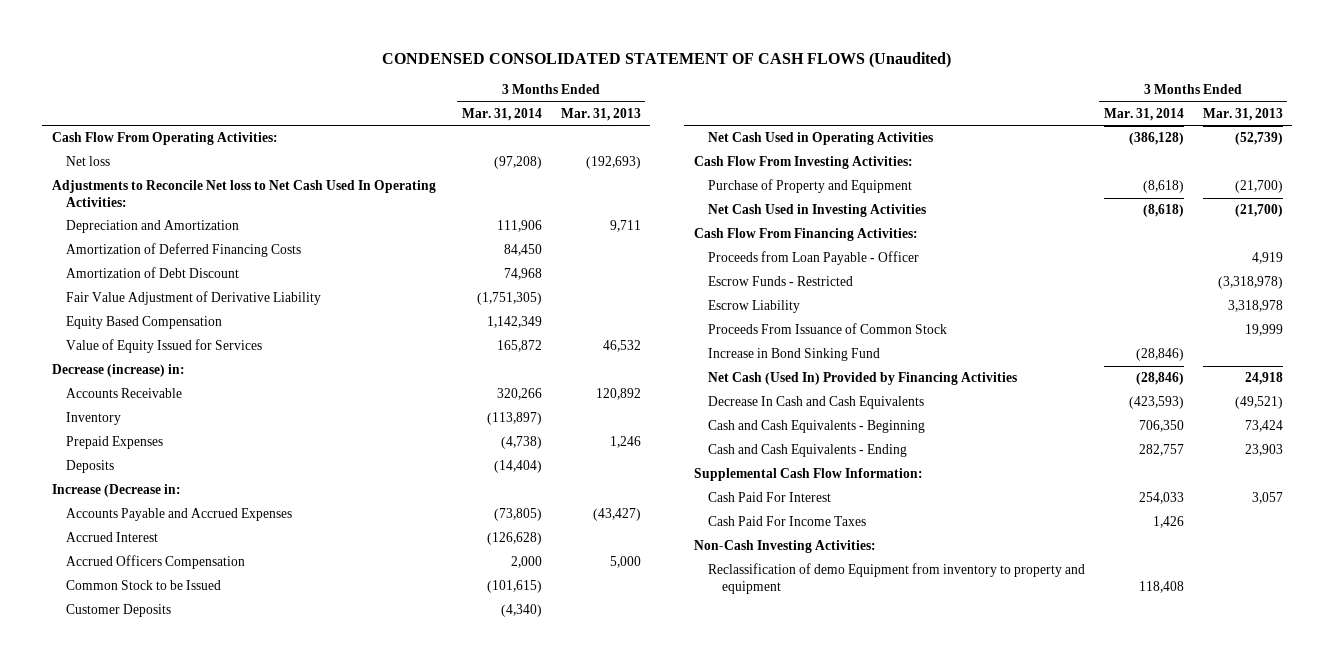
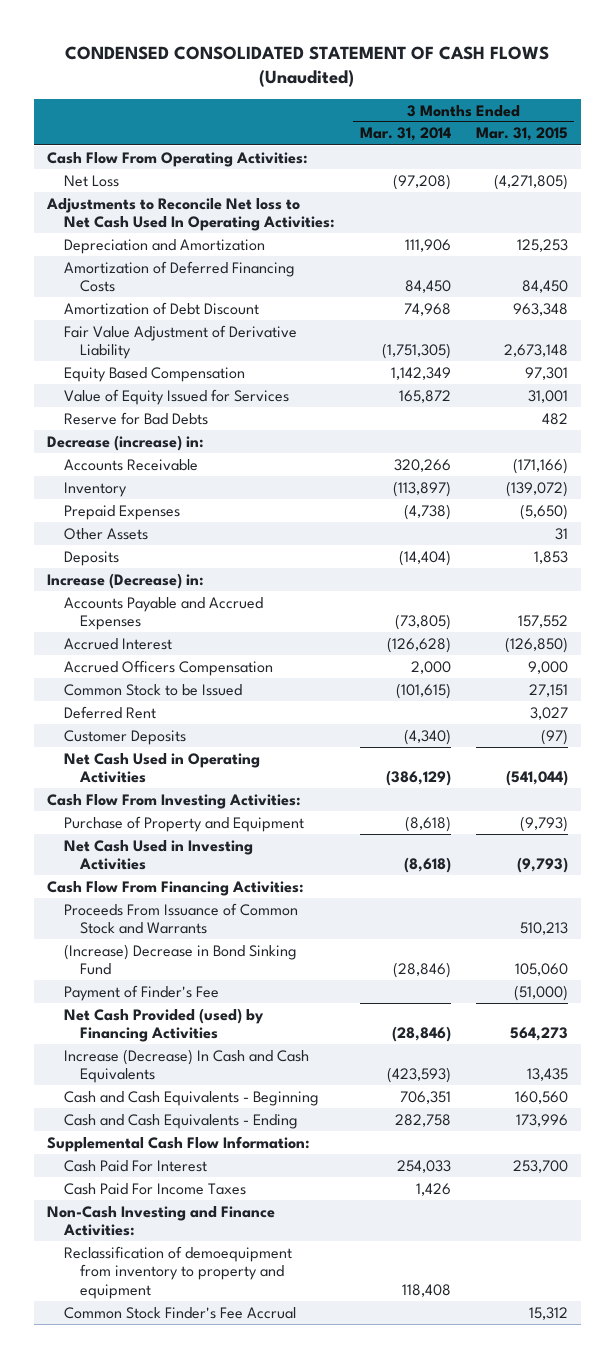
- | 3 Months Ended Mar. 31, 2014 | 3 Months Ended Mar. 31, 2013
+ | 3 Months Ended Mar. 31, 2014 | 3 Months Ended Mar. 31, 2015
- Net loss | (97,208) | (192,693)
+ Net Loss | (97,208) | (4,271,805)
+ Reserve for Bad Debts | | 482
+ Other Assets | | 31
- Increase (Decrease in:
+ Increase (Decrease) in:
+ Deferred Rent | | 3,027
- Net Cash Used in Operating Activities | (386,128) | (52,739)
+ Net Cash Used in Operating Activities | (386,129) | (541,044)
- Proceeds from Loan Payable - Officer | | 4,919
- Escrow Funds - Restricted | | (3,318,978)
- Escrow Liability | | 3,318,978
- Proceeds From Issuance of Common Stock | | 19,999
- Increase in Bond Sinking Fund | (28,846) |
- Net Cash (Used In) Provided by Financing Activities | (28,846) | 24,918
- Decrease In Cash and Cash Equivalents | (423,593) | (49,521)
- Cash and Cash Equivalents - Beginning | 706,350 | 73,424
- Cash and Cash Equivalents - Ending | 282,757 | 23,903
+ Proceeds From Issuance of Common Stock and Warrants | | 510,213
+ (Increase) Decrease in Bond Sinking Fund | (28,846) | 105,060
+ Payment of Finder's Fee | | (51,000)
+ Net Cash Provided (used) by Financing Activities | (28,846) | 564,273
+ Increase (Decrease) In Cash and Cash Equivalents | (423,593) | 13,435
+ Cash and Cash Equivalents - Beginning | 706,351 | 160,560
+ Cash and Cash Equivalents - Ending | 282,758 | 173,996
- Non-Cash Investing Activities:
- Reclassification of demo Equipment from inventory to property and equipment | 118,408 |
+ Non-Cash Investing and Finance Activities:
+ Reclassification of demoequipment from inventory to property and equipment | 118,408 |
+ Common Stock Finder's Fee Accrual | | 15,312

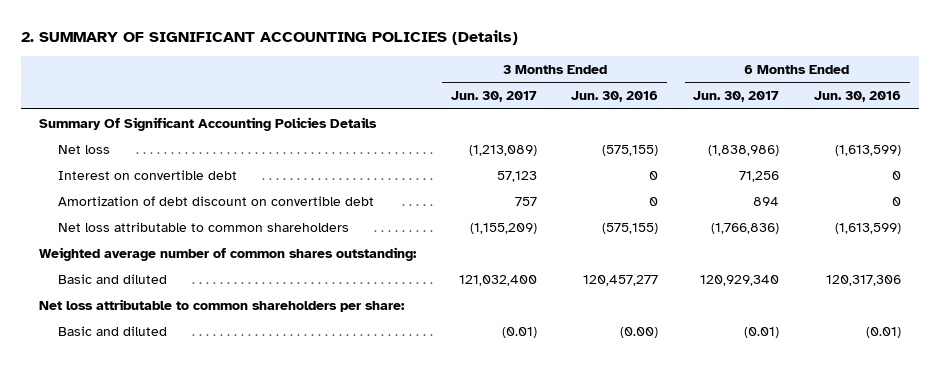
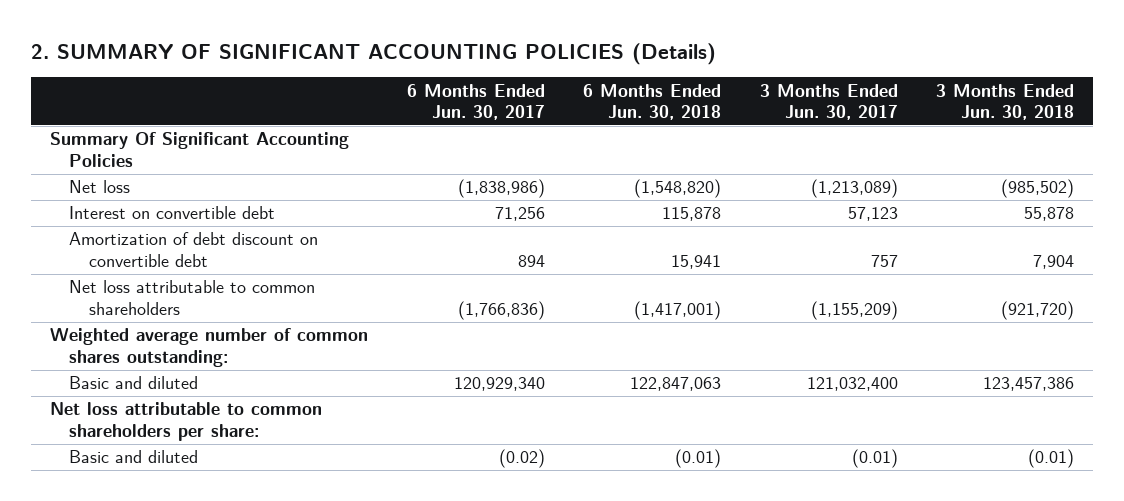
- | 3 Months Ended Jun. 30, 2017 | 3 Months Ended Jun. 30, 2016 | 6 Months Ended Jun. 30, 2017 | 6 Months Ended Jun. 30, 2016
+ | 6 Months Ended Jun. 30, 2017 | 6 Months Ended Jun. 30, 2018 | 3 Months Ended Jun. 30, 2017 | 3 Months Ended Jun. 30, 2018
- Summary Of Significant Accounting Policies Details
+ Summary Of Significant Accounting Policies
- Basic and diluted | (0.01) | (0.00) | (0.01) | (0.01)
+ Basic and diluted | (0.02) | (0.01) | (0.01) | (0.01)

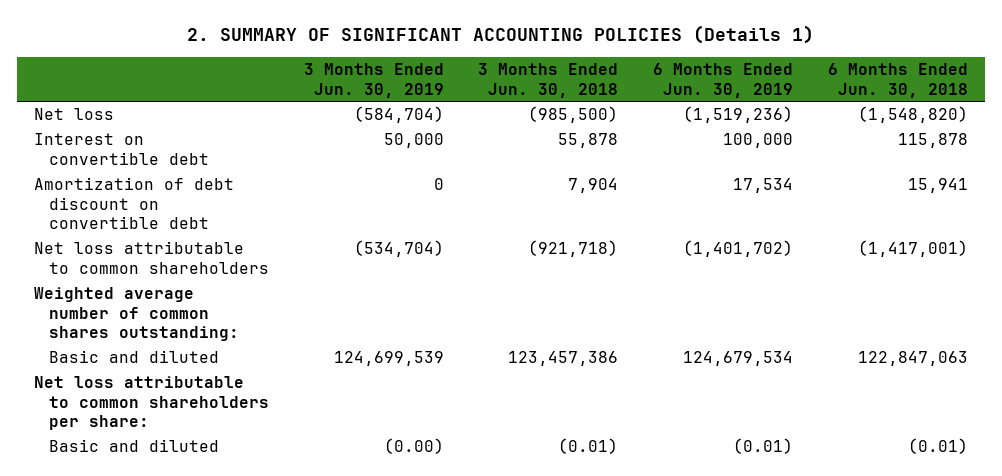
- 2. SUMMARY OF SIGNIFICANT ACCOUNTING POLICIES (Details)
+ 2. SUMMARY OF SIGNIFICANT ACCOUNTING POLICIES (Details 1)
- | 6 Months Ended Jun. 30, 2017 | 6 Months Ended Jun. 30, 2018 | 3 Months Ended Jun. 30, 2017 | 3 Months Ended Jun. 30, 2018
+ | 3 Months Ended Jun. 30, 2019 | 3 Months Ended Jun. 30, 2018 | 6 Months Ended Jun. 30, 2019 | 6 Months Ended Jun. 30, 2018
- Summary Of Significant Accounting Policies
- Net loss | (1,838,986) | (1,548,820) | (1,213,089) | (985,502)
+ Net loss | (584,704) | (985,500) | (1,519,236) | (1,548,820)
- Net loss attributable to common shareholders | (1,766,836) | (1,417,001) | (1,155,209) | (921,720)
+ Net loss attributable to common shareholders | (534,704) | (921,718) | (1,401,702) | (1,417,001)

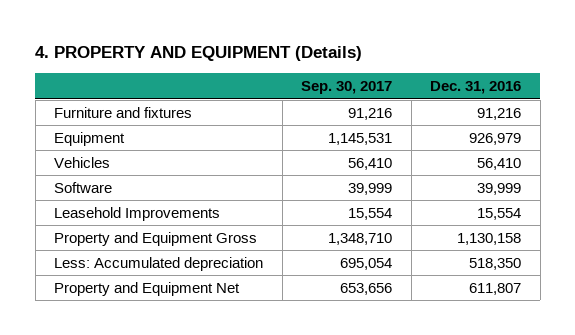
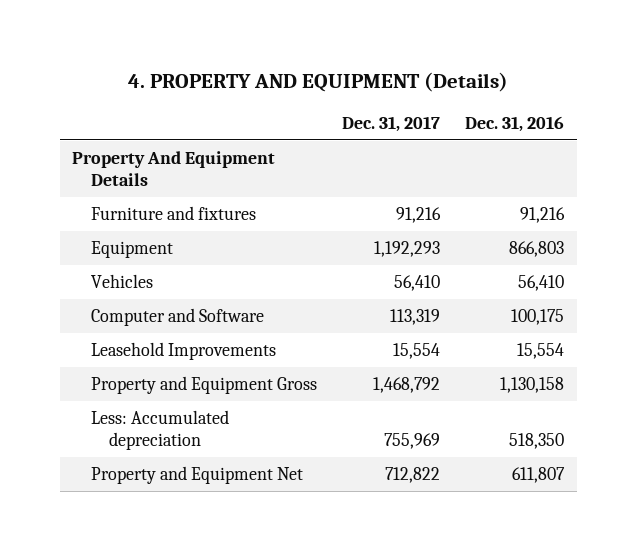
- | Sep. 30, 2017 | Dec. 31, 2016
+ | Dec. 31, 2017 | Dec. 31, 2016
+ Property And Equipment Details
- Equipment | 1,145,531 | 926,979
+ Equipment | 1,192,293 | 866,803
- Software | 39,999 | 39,999
+ Computer and Software | 113,319 | 100,175

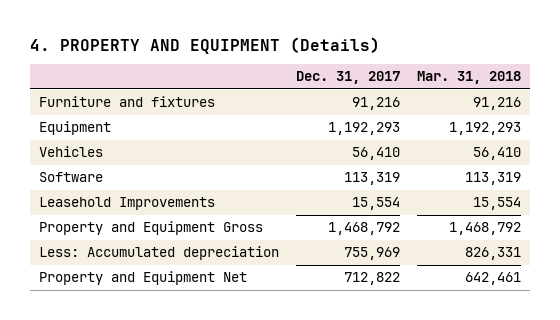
- | Dec. 31, 2017 | Dec. 31, 2016
+ | Dec. 31, 2017 | Mar. 31, 2018
- Property And Equipment Details
- Computer and Software | 113,319 | 100,175
+ Software | 113,319 | 113,319

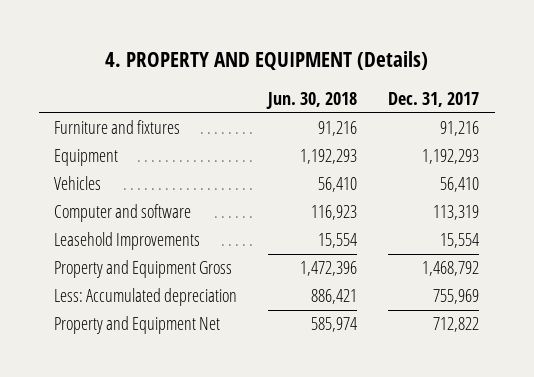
- | Dec. 31, 2017 | Mar. 31, 2018
+ | Jun. 30, 2018 | Dec. 31, 2017
- Software | 113,319 | 113,319
+ Computer and software | 116,923 | 113,319

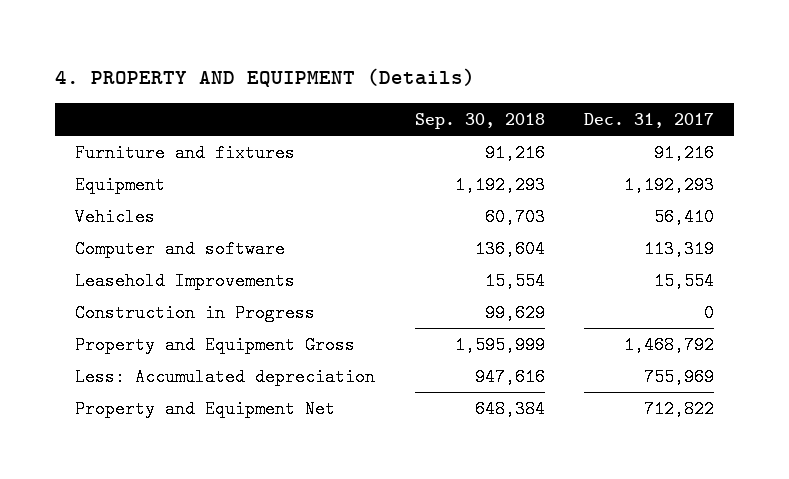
- | Jun. 30, 2018 | Dec. 31, 2017
+ | Sep. 30, 2018 | Dec. 31, 2017
+ Construction in Progress | 99,629 | 0

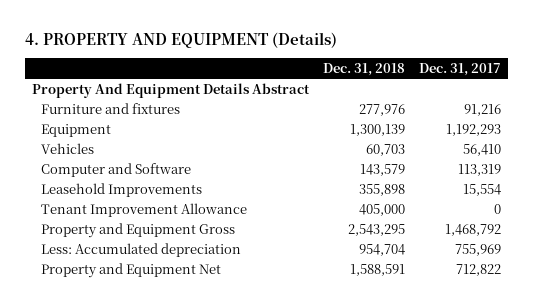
- | Sep. 30, 2018 | Dec. 31, 2017
+ | Dec. 31, 2018 | Dec. 31, 2017
+ Property And Equipment Details Abstract
- Computer and software | 136,604 | 113,319
+ Computer and Software | 143,579 | 113,319
- Construction in Progress | 99,629 | 0
+ Tenant Improvement Allowance | 405,000 | 0

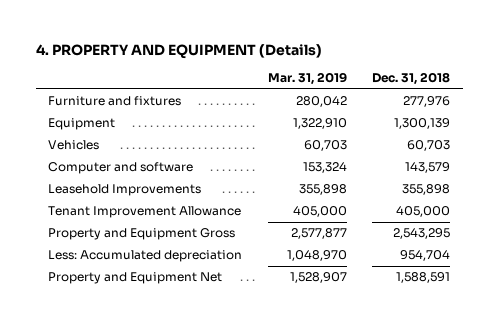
- | Dec. 31, 2018 | Dec. 31, 2017
+ | Mar. 31, 2019 | Dec. 31, 2018
- Property And Equipment Details Abstract
- Computer and Software | 143,579 | 113,319
+ Computer and software | 153,324 | 143,579

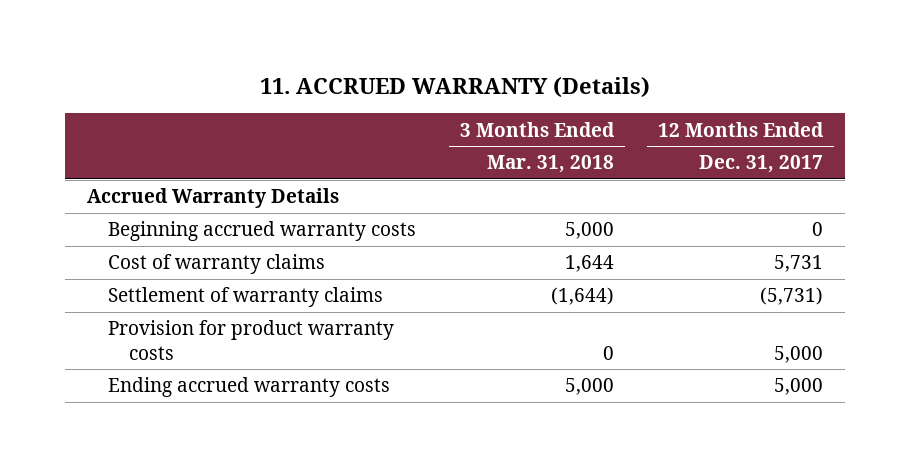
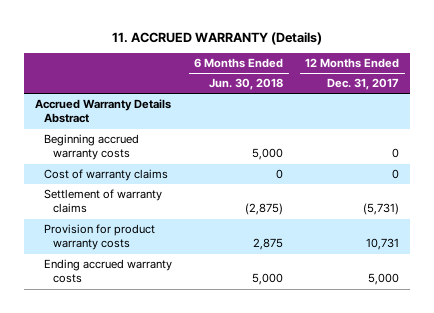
- | 3 Months Ended Mar. 31, 2018 | 12 Months Ended Dec. 31, 2017
+ | 6 Months Ended Jun. 30, 2018 | 12 Months Ended Dec. 31, 2017
- Accrued Warranty Details
+ Accrued Warranty Details Abstract
- Cost of warranty claims | 1,644 | 5,731
+ Cost of warranty claims | 0 | 0
- Provision for product warranty costs | 0 | 5,000
+ Provision for product warranty costs | 2,875 | 10,731

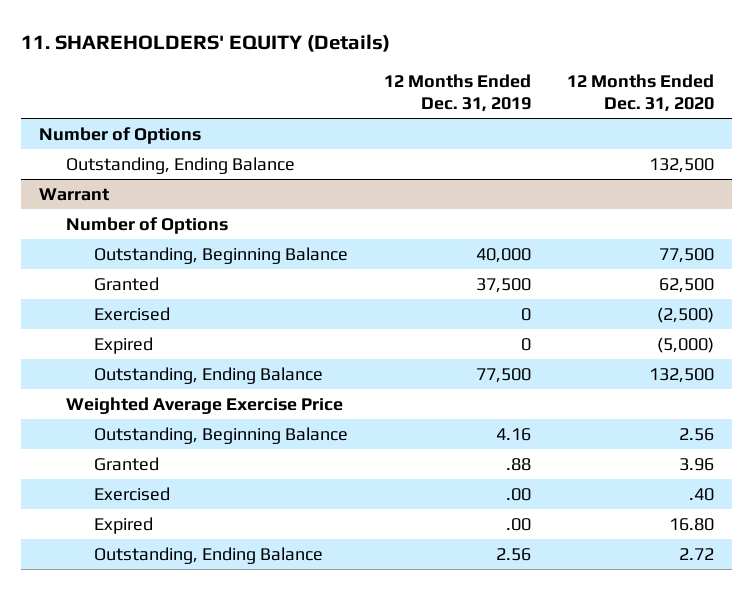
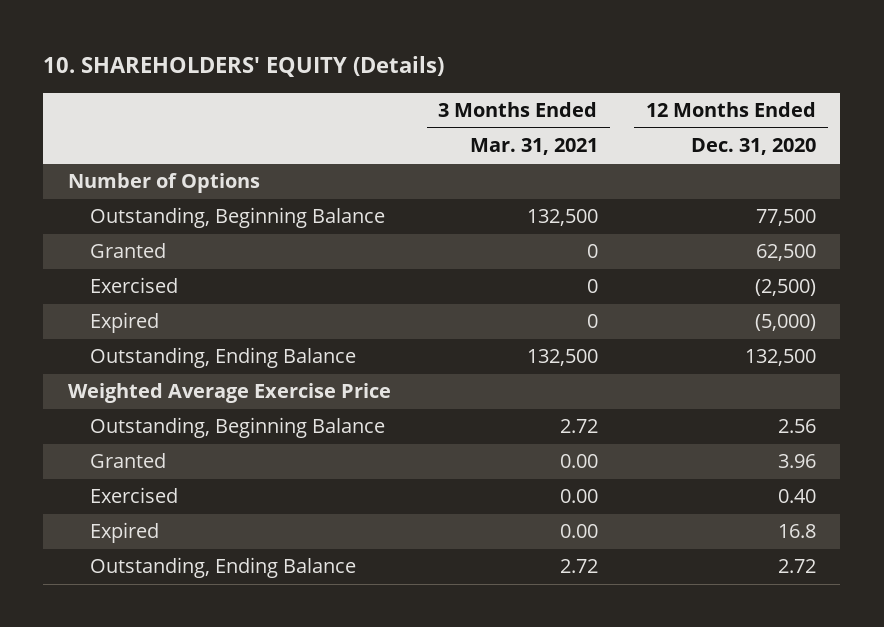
- 11. SHAREHOLDERS' EQUITY (Details)
+ 10. SHAREHOLDERS' EQUITY (Details)
- | 12 Months Ended Dec. 31, 2019 | 12 Months Ended Dec. 31, 2020
+ | 3 Months Ended Mar. 31, 2021 | 12 Months Ended Dec. 31, 2020
- Outstanding, Ending Balance | | 132,500
- Warrant
- Number of Options
- Exercised | .00 | .40
- Expired | .00 | 16.80
+ Exercised | 0.00 | 0.40
+ Expired | 0.00 | 16.8

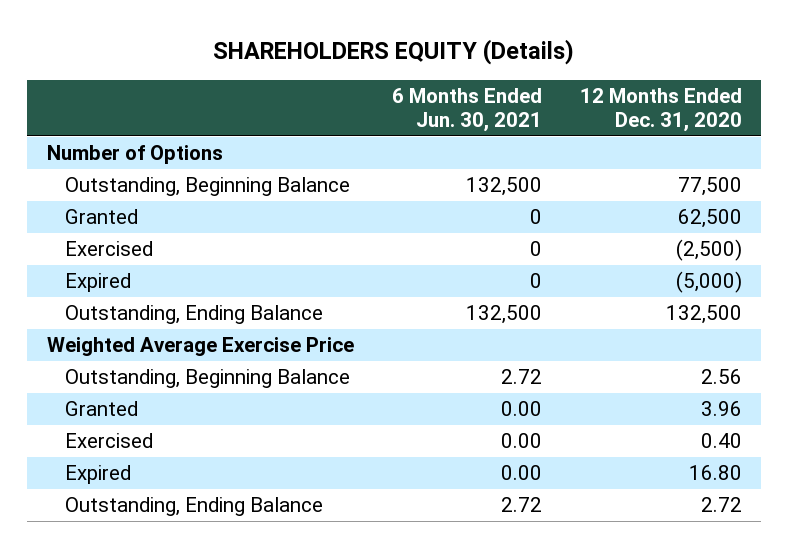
- 10. SHAREHOLDERS' EQUITY (Details)
+ SHAREHOLDERS EQUITY (Details)
- | 3 Months Ended Mar. 31, 2021 | 12 Months Ended Dec. 31, 2020
+ | 6 Months Ended Jun. 30, 2021 | 12 Months Ended Dec. 31, 2020
- Expired | 0.00 | 16.8
+ Expired | 0.00 | 16.80

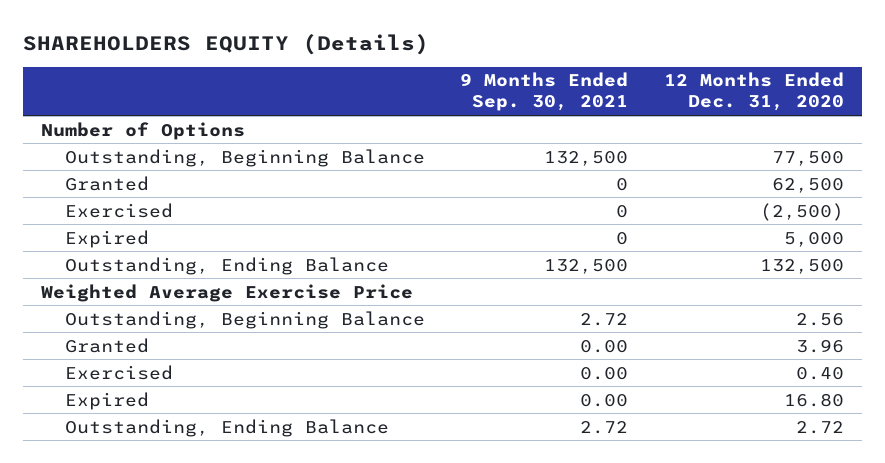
- | 6 Months Ended Jun. 30, 2021 | 12 Months Ended Dec. 31, 2020
+ | 9 Months Ended Sep. 30, 2021 | 12 Months Ended Dec. 31, 2020
- Expired | 0 | (5,000)
+ Expired | 0 | 5,000

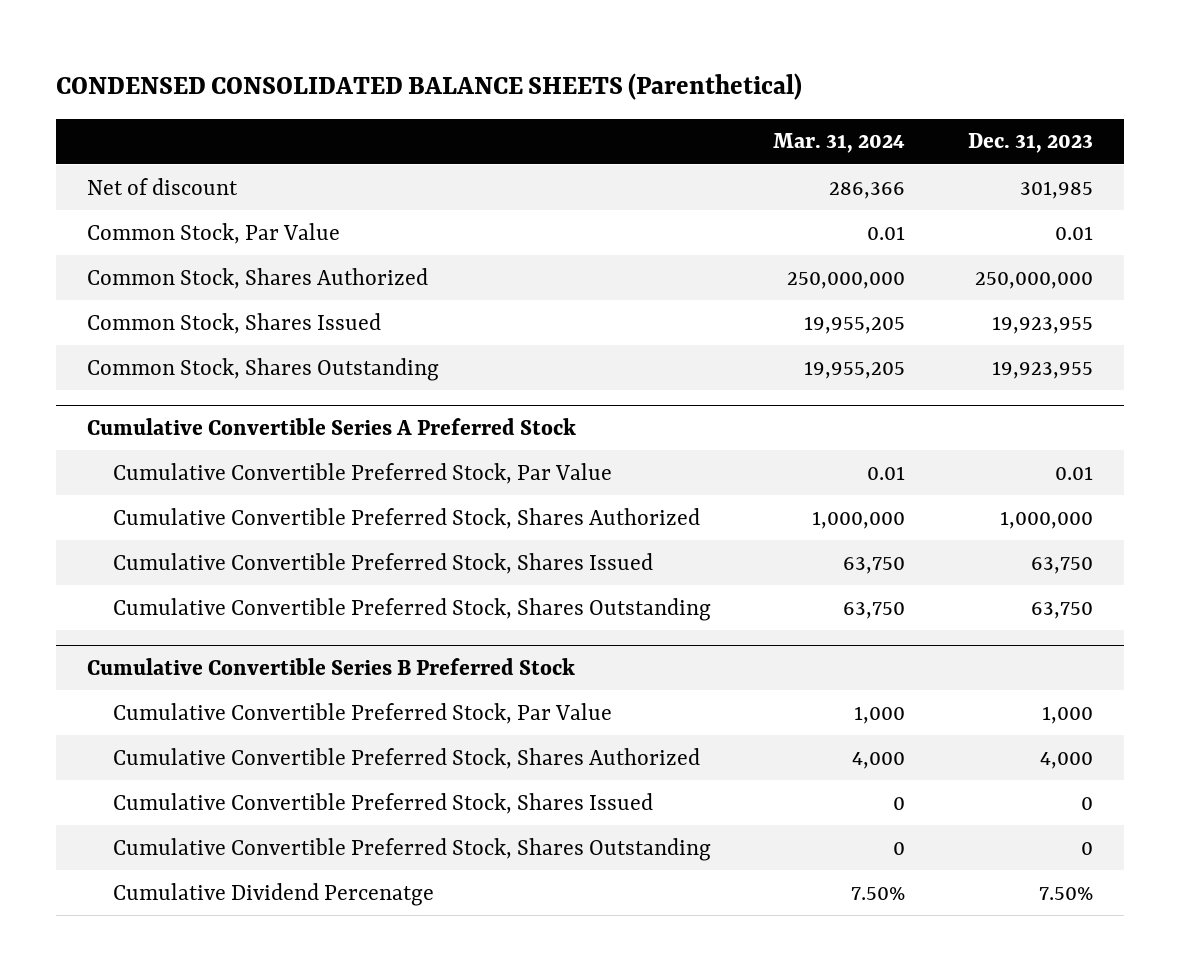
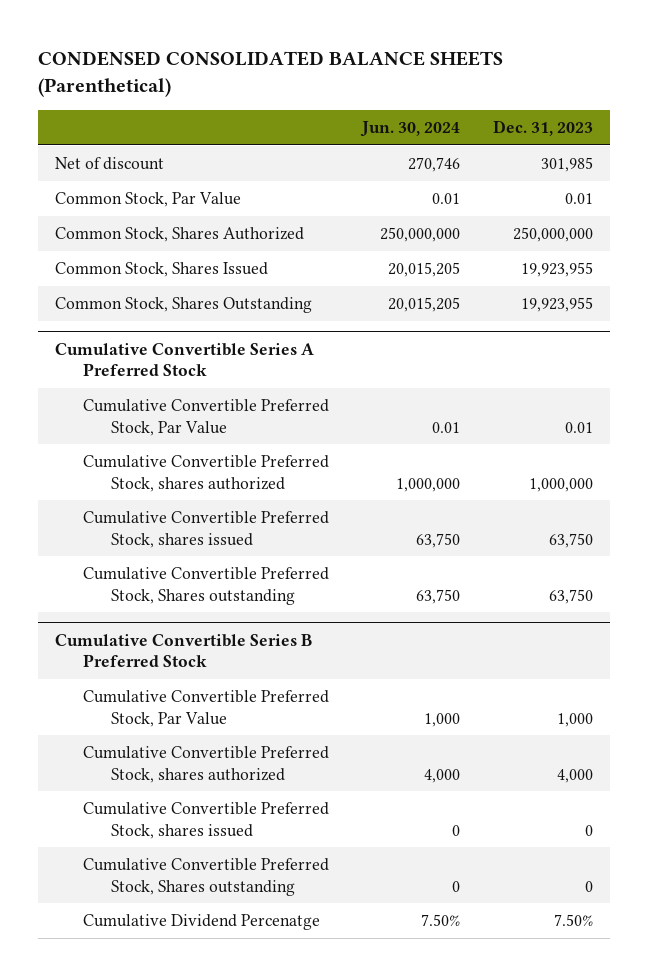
- | Mar. 31, 2024 | Dec. 31, 2023
+ | Jun. 30, 2024 | Dec. 31, 2023
@ Cumulative Convertible Series A Preferred Stock
- Cumulative Convertible Preferred Stock, Shares Authorized | 1,000,000 | 1,000,000
- Cumulative Convertible Preferred Stock, Shares Issued | 63,750 | 63,750
- Cumulative Convertible Preferred Stock, Shares Outstanding | 63,750 | 63,750
+ Cumulative Convertible Preferred Stock, shares authorized | 1,000,000 | 1,000,000
+ Cumulative Convertible Preferred Stock, shares issued | 63,750 | 63,750
+ Cumulative Convertible Preferred Stock, Shares outstanding | 63,750 | 63,750
@ Cumulative Convertible Series B Preferred Stock
- Cumulative Convertible Preferred Stock, Shares Authorized | 4,000 | 4,000
- Cumulative Convertible Preferred Stock, Shares Issued | 0 | 0
- Cumulative Convertible Preferred Stock, Shares Outstanding | 0 | 0
+ Cumulative Convertible Preferred Stock, shares authorized | 4,000 | 4,000
+ Cumulative Convertible Preferred Stock, shares issued | 0 | 0
+ Cumulative Convertible Preferred Stock, Shares outstanding | 0 | 0

